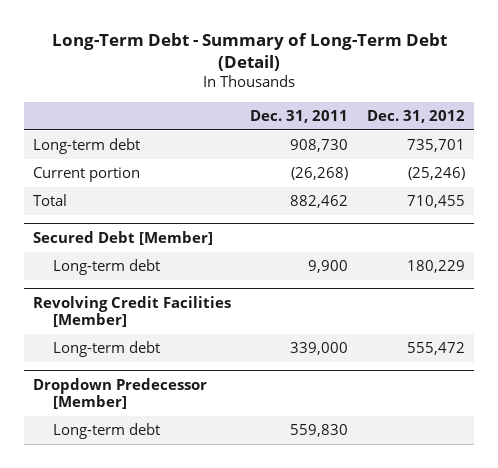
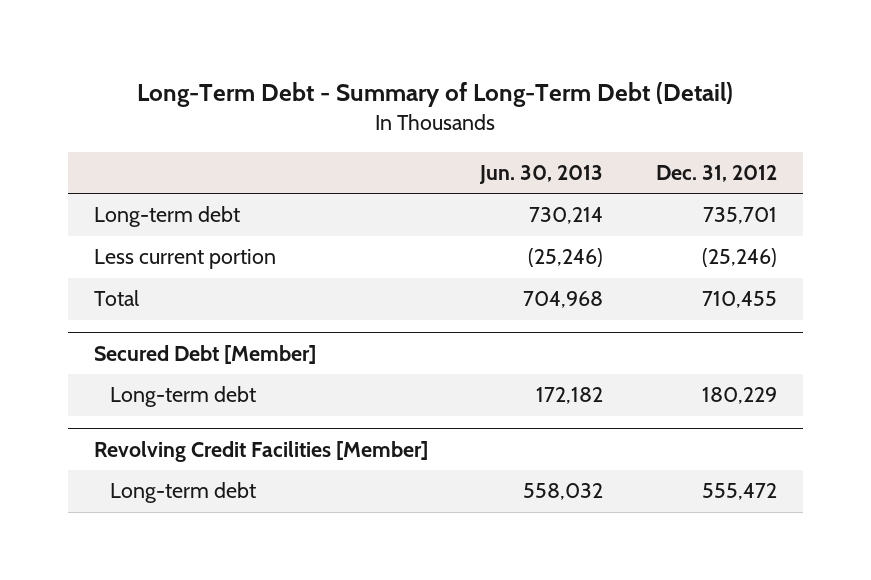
- | Dec. 31, 2011 | Dec. 31, 2012
+ | Jun. 30, 2013 | Dec. 31, 2012
- Current portion | (26,268) | (25,246)
+ Less current portion | (25,246) | (25,246)
- Dropdown Predecessor [Member]
- Long-term debt | 559,830 |

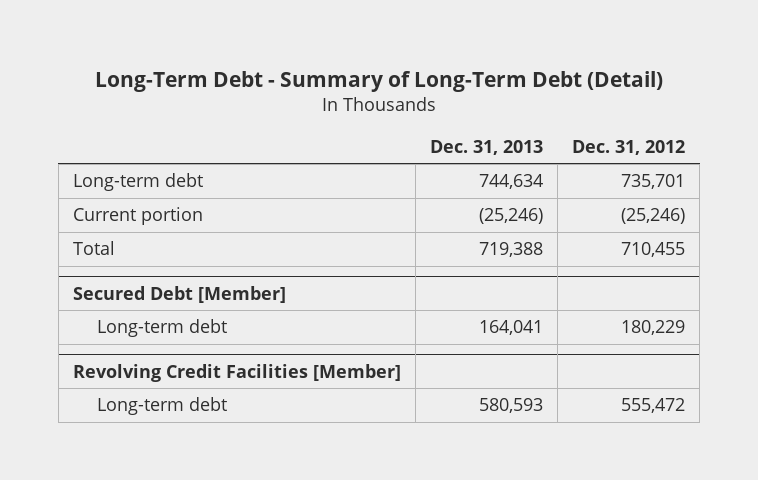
- | Jun. 30, 2013 | Dec. 31, 2012
+ | Dec. 31, 2013 | Dec. 31, 2012
- Less current portion | (25,246) | (25,246)
+ Current portion | (25,246) | (25,246)

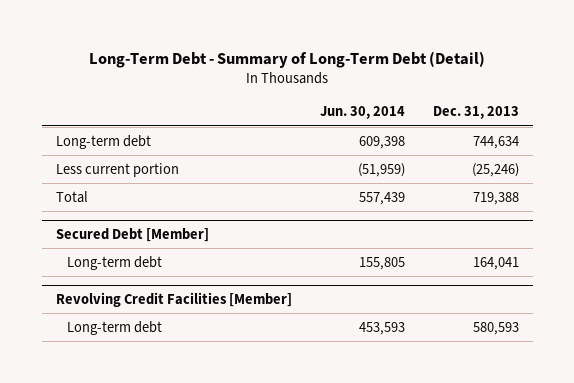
- | Dec. 31, 2013 | Dec. 31, 2012
+ | Jun. 30, 2014 | Dec. 31, 2013
- Current portion | (25,246) | (25,246)
+ Less current portion | (51,959) | (25,246)

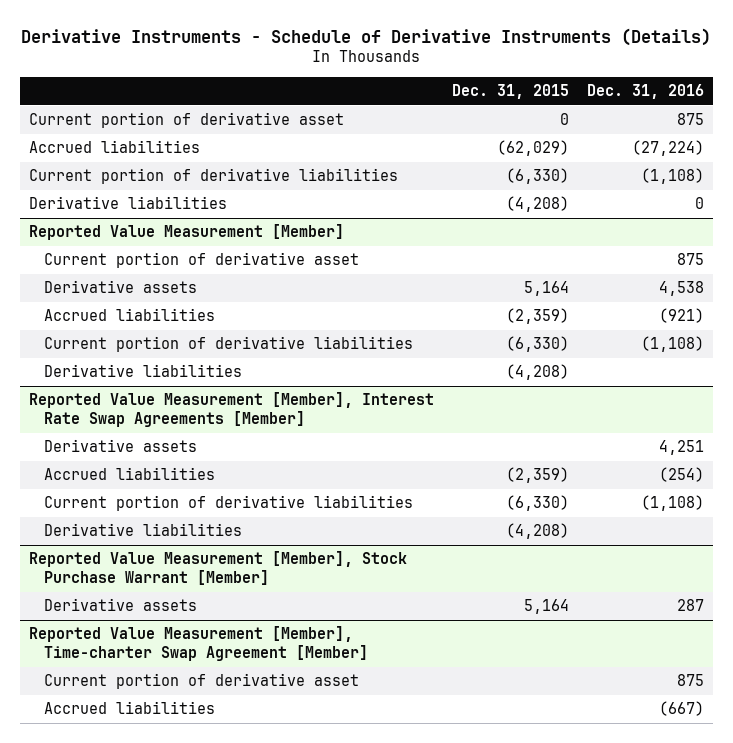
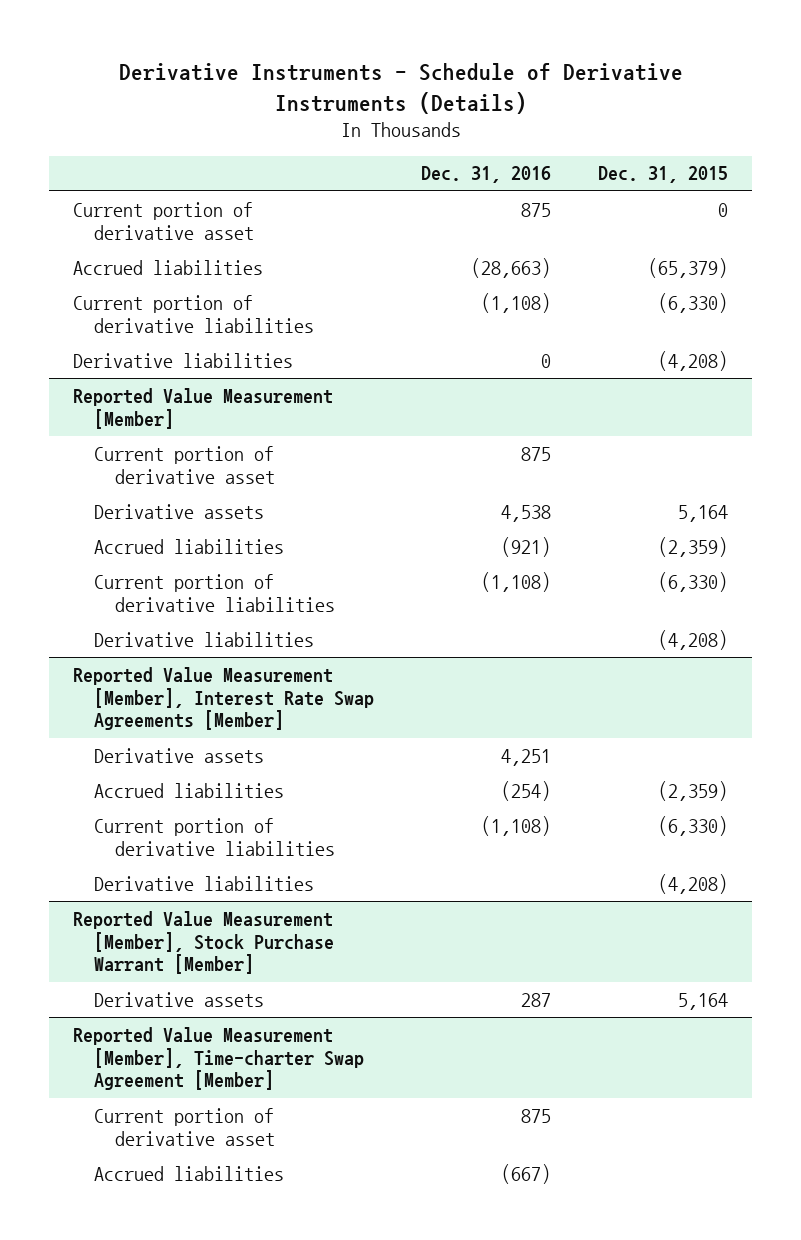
- | Dec. 31, 2015 | Dec. 31, 2016
+ | Dec. 31, 2016 | Dec. 31, 2015
- Accrued liabilities | (62,029) | (27,224)
+ Accrued liabilities | (28,663) | (65,379)

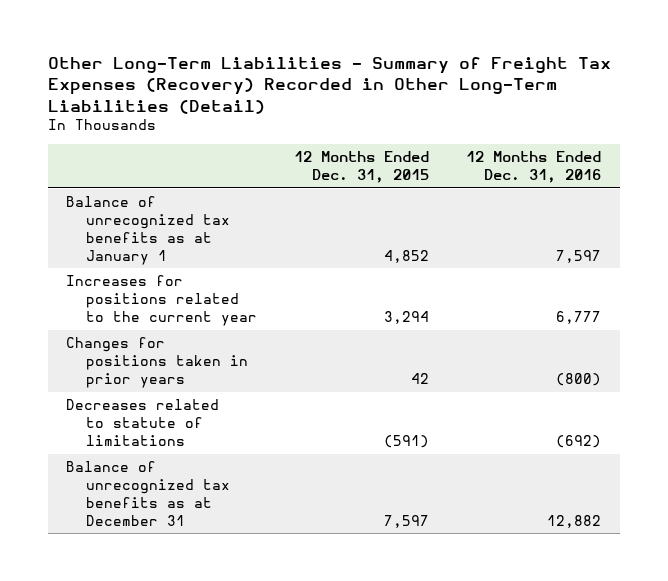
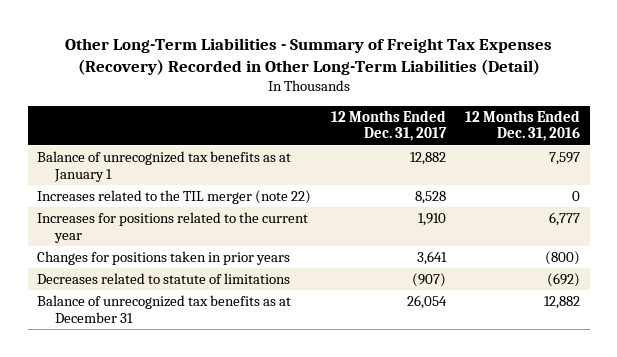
- | 12 Months Ended Dec. 31, 2015 | 12 Months Ended Dec. 31, 2016
+ | 12 Months Ended Dec. 31, 2017 | 12 Months Ended Dec. 31, 2016
+ Increases related to the TIL merger (note 22) | 8,528 | 0

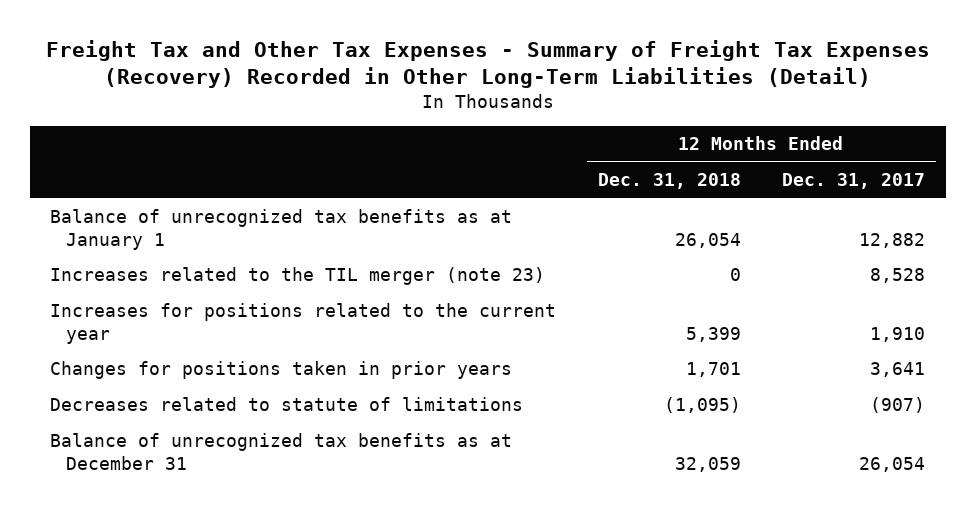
- Other Long-Term Liabilities - Summary of Freight Tax Expenses (Recovery) Recorded in Other Long-Term Liabilities (Detail)
+ Freight Tax and Other Tax Expenses - Summary of Freight Tax Expenses (Recovery) Recorded in Other Long-Term Liabilities (Detail)
- | 12 Months Ended Dec. 31, 2017 | 12 Months Ended Dec. 31, 2016
+ | 12 Months Ended Dec. 31, 2018 | 12 Months Ended Dec. 31, 2017
- Increases related to the TIL merger (note 22) | 8,528 | 0
+ Increases related to the TIL merger (note 23) | 0 | 8,528

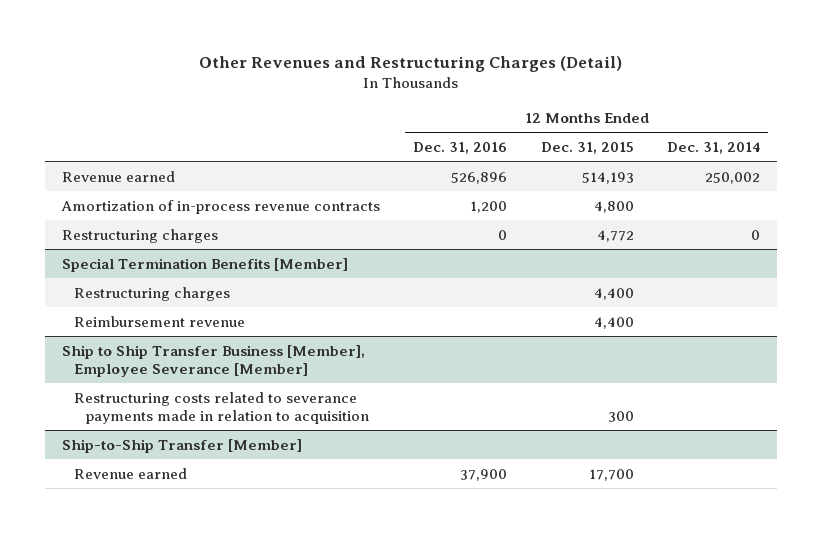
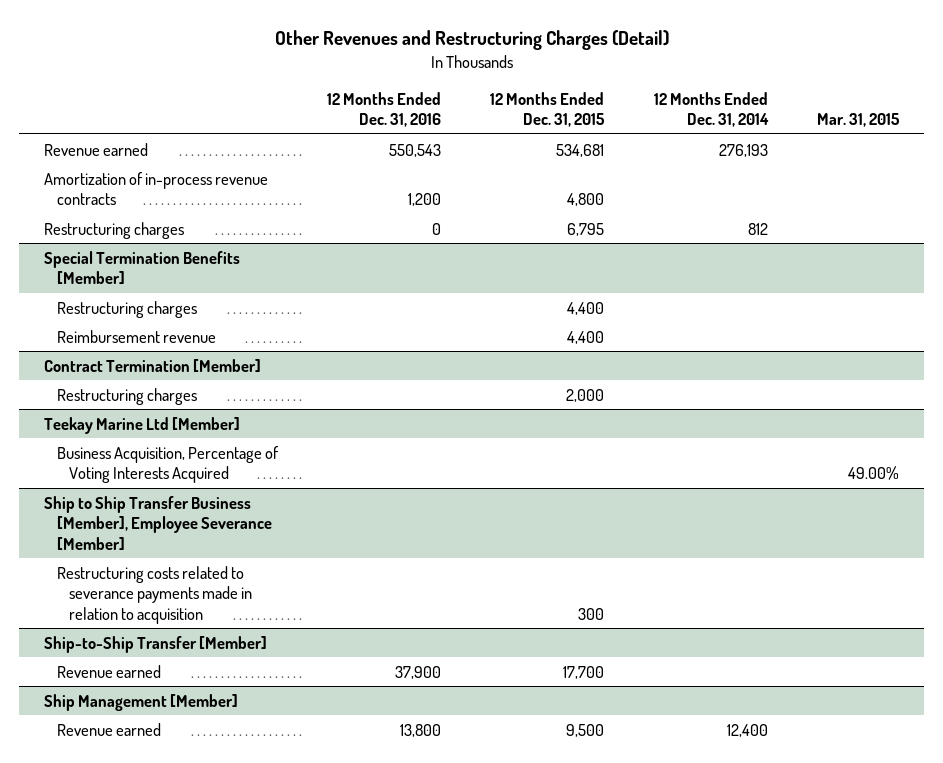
- | 12 Months Ended Dec. 31, 2016 | 12 Months Ended Dec. 31, 2015 | 12 Months Ended Dec. 31, 2014
+ | 12 Months Ended Dec. 31, 2016 | 12 Months Ended Dec. 31, 2015 | 12 Months Ended Dec. 31, 2014 | Mar. 31, 2015
- Revenue earned | 526,896 | 514,193 | 250,002
+ Revenue earned | 550,543 | 534,681 | 276,193 |
- Restructuring charges | 0 | 4,772 | 0
+ Restructuring charges | 0 | 6,795 | 812 |
+ Contract Termination [Member]
+ Restructuring charges | | 2,000 | |
+ Teekay Marine Ltd [Member]
+ Business Acquisition, Percentage of Voting Interests Acquired | | | | 49.00%
+ Ship Management [Member]
+ Revenue earned | 13,800 | 9,500 | 12,400 |

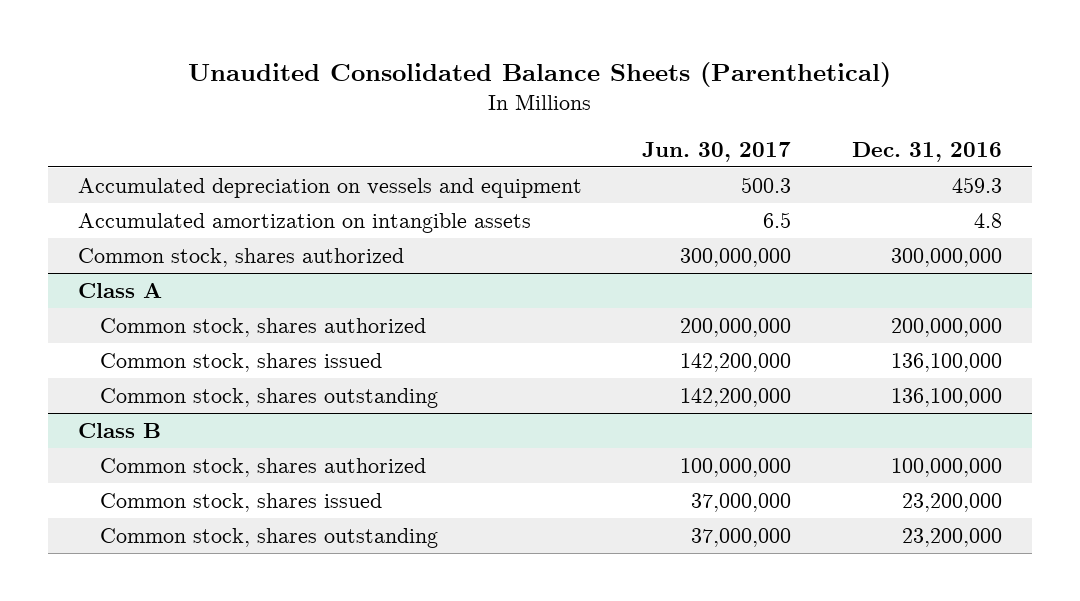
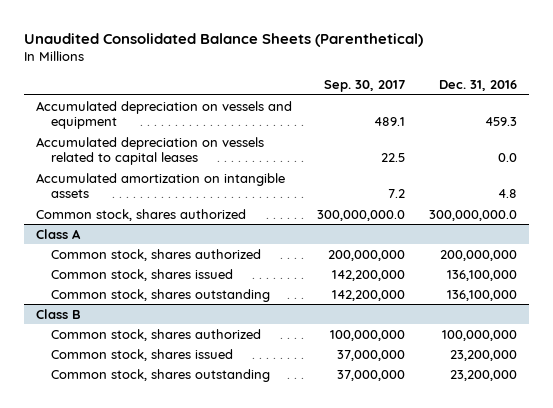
- | Jun. 30, 2017 | Dec. 31, 2016
+ | Sep. 30, 2017 | Dec. 31, 2016
+ Accumulated depreciation on vessels related to capital leases | 22.5 | 0.0
- Common stock, shares authorized | 300,000,000 | 300,000,000
+ Common stock, shares authorized | 300,000,000.0 | 300,000,000.0

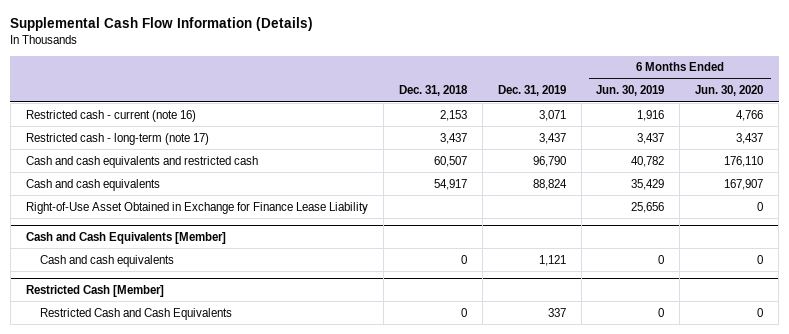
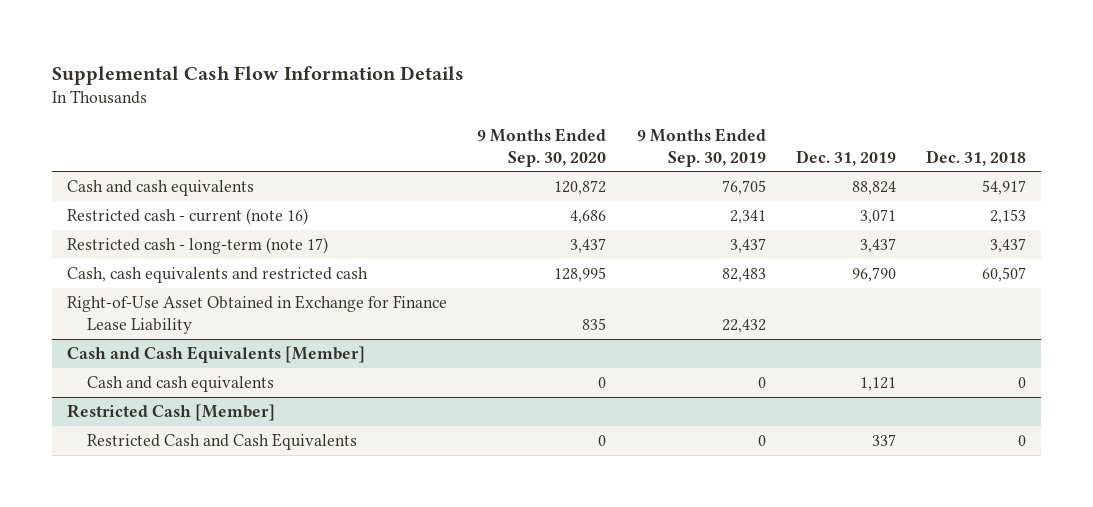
- Supplemental Cash Flow Information (Details)
+ Supplemental Cash Flow Information Details
- | Dec. 31, 2018 | Dec. 31, 2019 | 6 Months Ended Jun. 30, 2019 | 6 Months Ended Jun. 30, 2020
+ | 9 Months Ended Sep. 30, 2020 | 9 Months Ended Sep. 30, 2019 | Dec. 31, 2019 | Dec. 31, 2018
moved up: Cash and cash equivalents | 120,872 | 76,705 | 88,824 | 54,917
- Cash and cash equivalents and restricted cash | 60,507 | 96,790 | 40,782 | 176,110
+ Cash, cash equivalents and restricted cash | 128,995 | 82,483 | 96,790 | 60,507

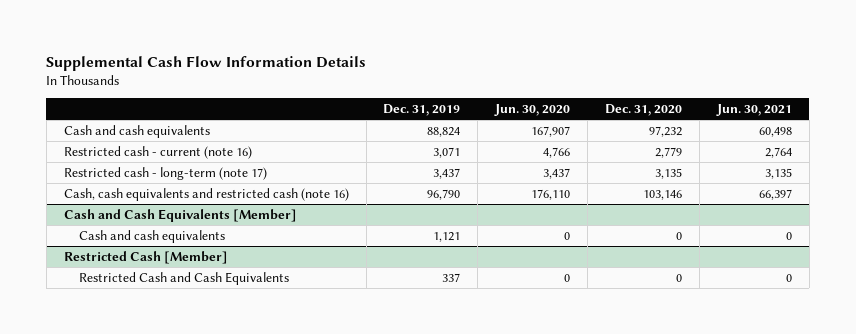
- | 9 Months Ended Sep. 30, 2020 | 9 Months Ended Sep. 30, 2019 | Dec. 31, 2019 | Dec. 31, 2018
+ | Dec. 31, 2019 | Jun. 30, 2020 | Dec. 31, 2020 | Jun. 30, 2021
- Cash, cash equivalents and restricted cash | 128,995 | 82,483 | 96,790 | 60,507
- Right-of-Use Asset Obtained in Exchange for Finance Lease Liability | 835 | 22,432 | |
+ Cash, cash equivalents and restricted cash (note 16) | 96,790 | 176,110 | 103,146 | 66,397

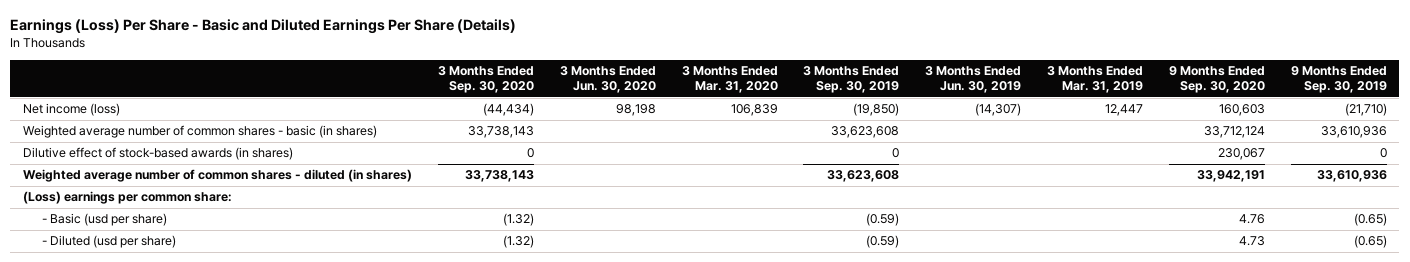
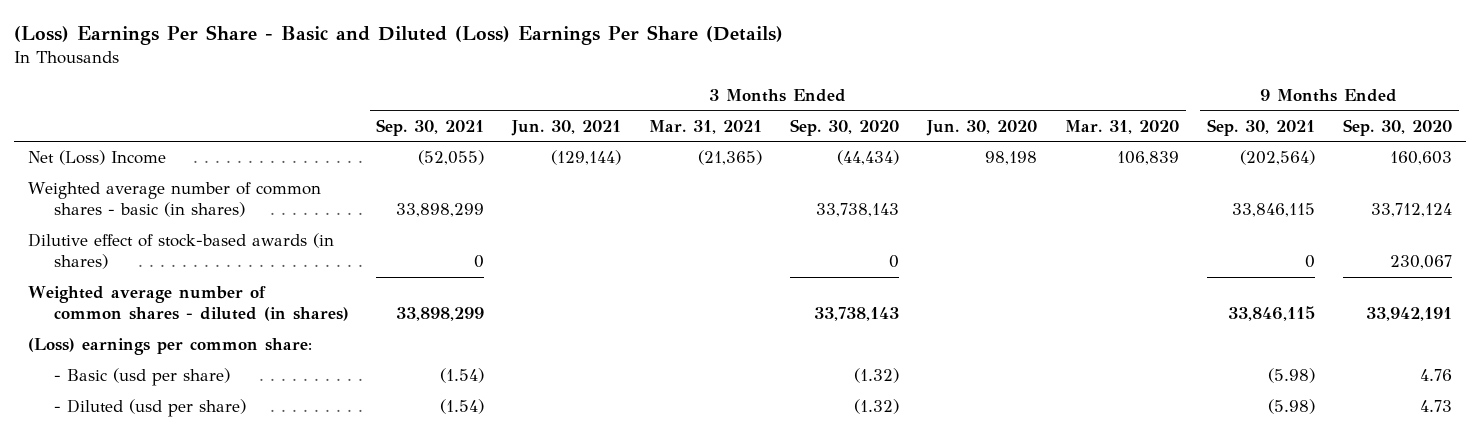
- Earnings (Loss) Per Share - Basic and Diluted Earnings Per Share (Details)
+ (Loss) Earnings Per Share - Basic and Diluted (Loss) Earnings Per Share (Details)
- | 3 Months Ended Sep. 30, 2020 | 3 Months Ended Jun. 30, 2020 | 3 Months Ended Mar. 31, 2020 | 3 Months Ended Sep. 30, 2019 | 3 Months Ended Jun. 30, 2019 | 3 Months Ended Mar. 31, 2019 | 9 Months Ended Sep. 30, 2020 | 9 Months Ended Sep. 30, 2019
+ | 3 Months Ended Sep. 30, 2021 | 3 Months Ended Jun. 30, 2021 | 3 Months Ended Mar. 31, 2021 | 3 Months Ended Sep. 30, 2020 | 3 Months Ended Jun. 30, 2020 | 3 Months Ended Mar. 31, 2020 | 9 Months Ended Sep. 30, 2021 | 9 Months Ended Sep. 30, 2020
- Net income (loss) | (44,434) | 98,198 | 106,839 | (19,850) | (14,307) | 12,447 | 160,603 | (21,710)
+ Net (Loss) Income | (52,055) | (129,144) | (21,365) | (44,434) | 98,198 | 106,839 | (202,564) | 160,603

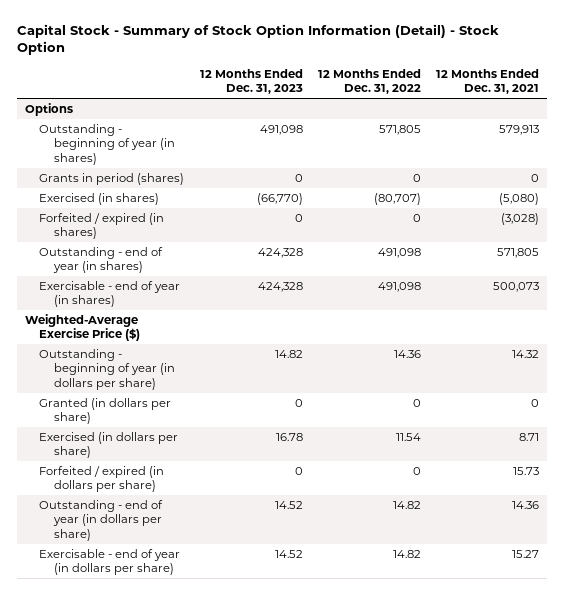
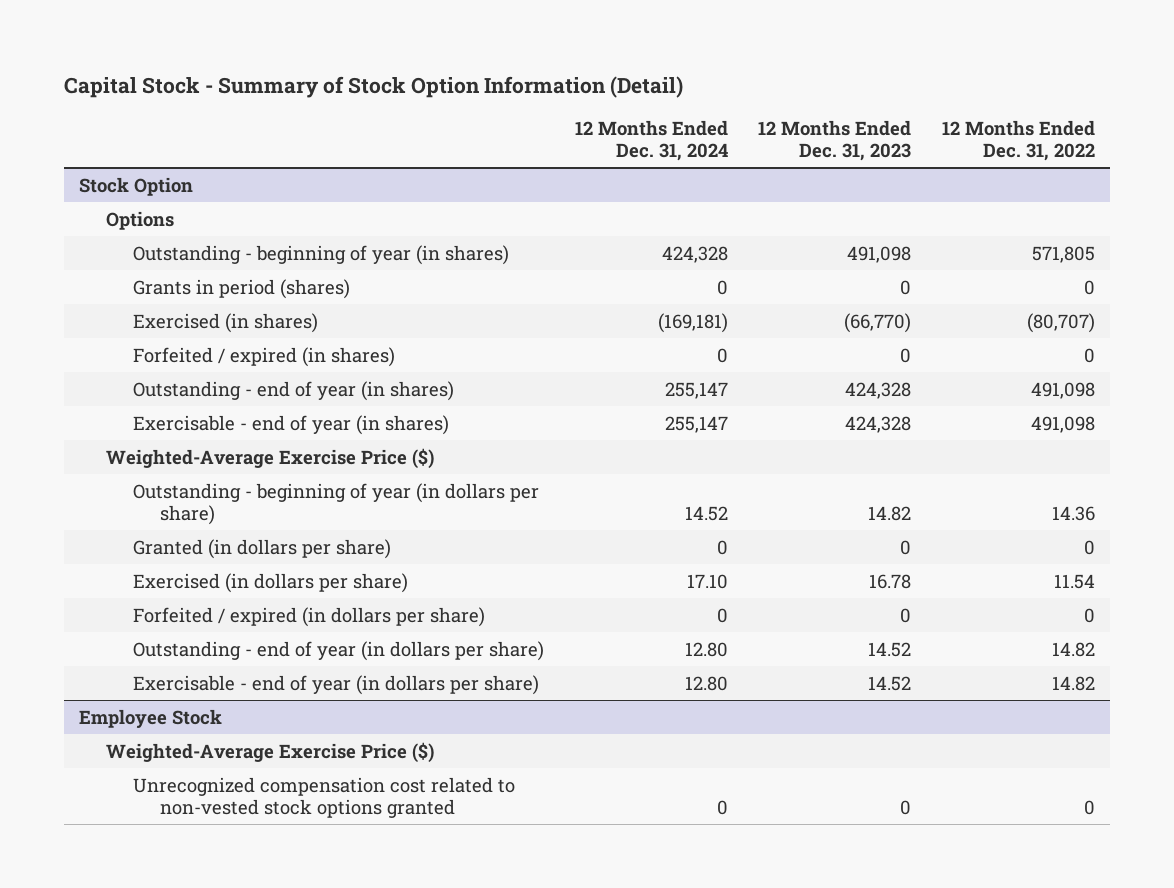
- Capital Stock - Summary of Stock Option Information (Detail) - Stock Option
+ Capital Stock - Summary of Stock Option Information (Detail)
- | 12 Months Ended Dec. 31, 2023 | 12 Months Ended Dec. 31, 2022 | 12 Months Ended Dec. 31, 2021
+ | 12 Months Ended Dec. 31, 2024 | 12 Months Ended Dec. 31, 2023 | 12 Months Ended Dec. 31, 2022
+ Stock Option
+ Employee Stock
+ Weighted-Average Exercise Price ($)
+ Unrecognized compensation cost related to non-vested stock options granted | 0 | 0 | 0

